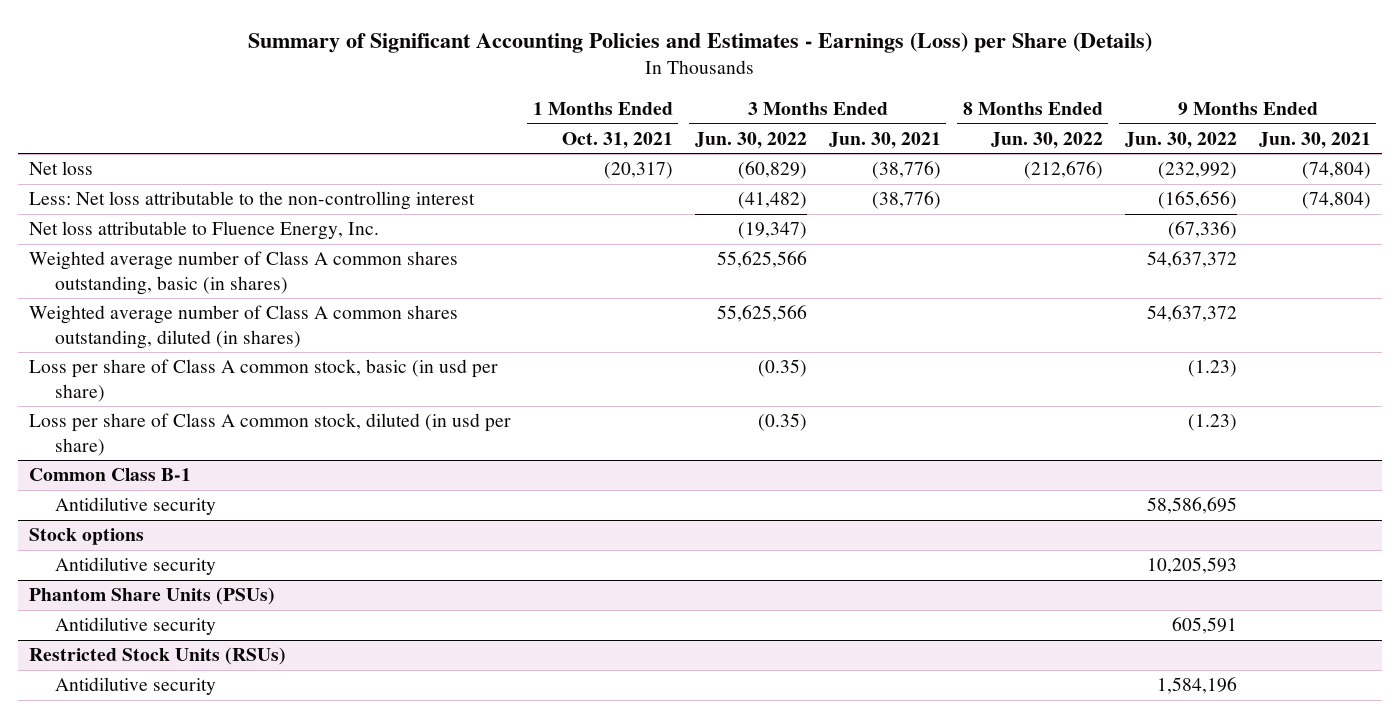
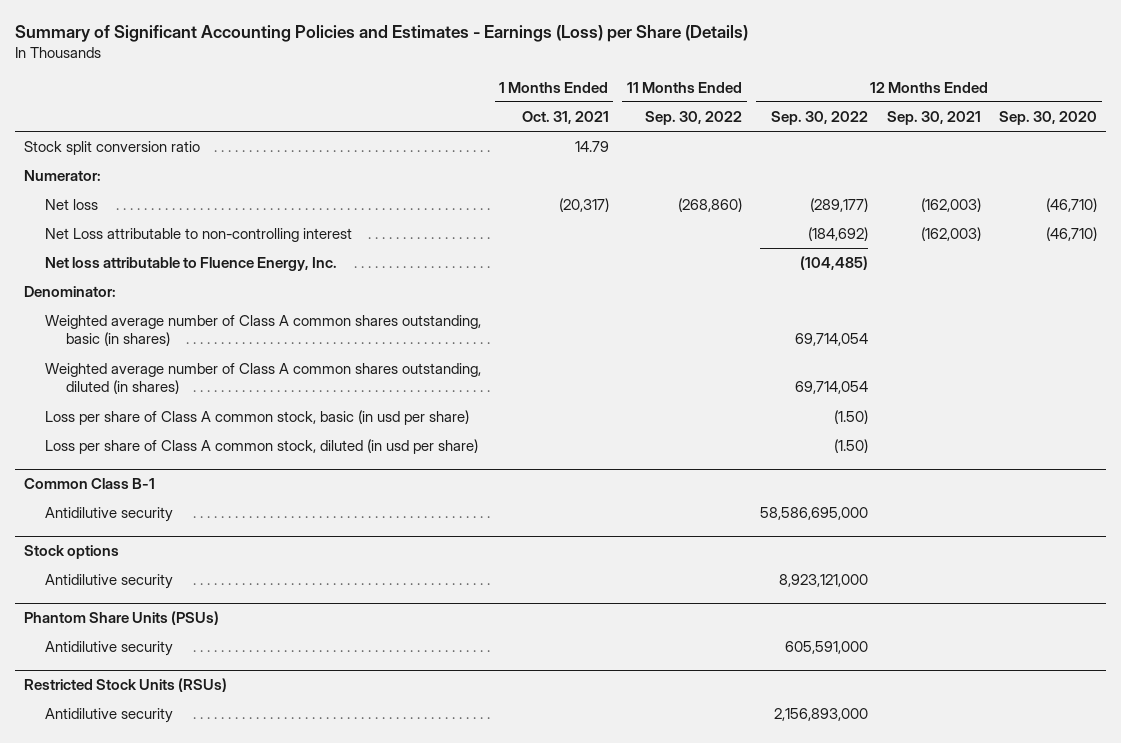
- | 1 Months Ended Oct. 31, 2021 | 3 Months Ended Jun. 30, 2022 | 3 Months Ended Jun. 30, 2021 | 8 Months Ended Jun. 30, 2022 | 9 Months Ended Jun. 30, 2022 | 9 Months Ended Jun. 30, 2021
+ | 1 Months Ended Oct. 31, 2021 | 11 Months Ended Sep. 30, 2022 | 12 Months Ended Sep. 30, 2022 | 12 Months Ended Sep. 30, 2021 | 12 Months Ended Sep. 30, 2020
+ Stock split conversion ratio | 14.79 | | | |
+ Numerator:
- Less: Net loss attributable to the non-controlling interest | | (41,482) | (38,776) | | (165,656) | (74,804)
+ Net Loss attributable to non-controlling interest | | | (184,692) | (162,003) | (46,710)
+ Denominator:

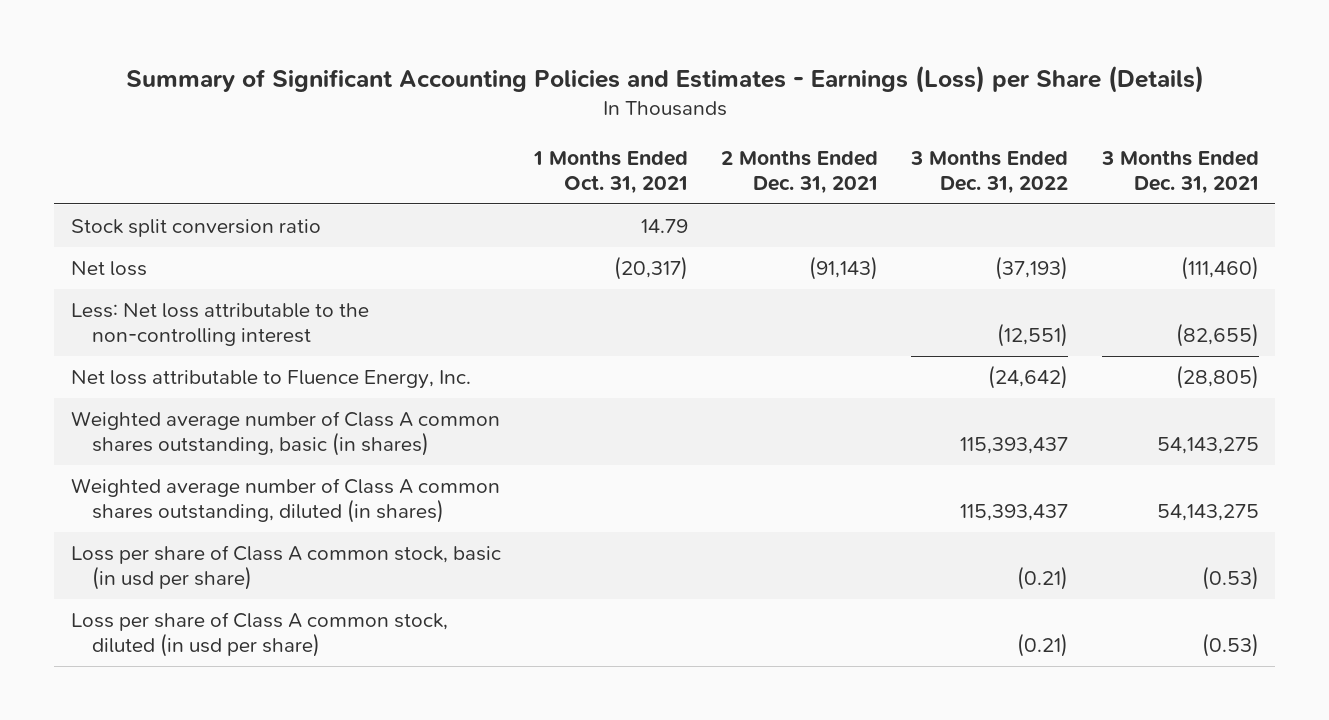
- | 1 Months Ended Oct. 31, 2021 | 11 Months Ended Sep. 30, 2022 | 12 Months Ended Sep. 30, 2022 | 12 Months Ended Sep. 30, 2021 | 12 Months Ended Sep. 30, 2020
+ | 1 Months Ended Oct. 31, 2021 | 2 Months Ended Dec. 31, 2021 | 3 Months Ended Dec. 31, 2022 | 3 Months Ended Dec. 31, 2021
- Numerator:
- Net Loss attributable to non-controlling interest | | | (184,692) | (162,003) | (46,710)
+ Less: Net loss attributable to the non-controlling interest | | | (12,551) | (82,655)
- Denominator:
- Common Class B-1
- Antidilutive security | | | 58,586,695,000 | |
- Stock options
- Antidilutive security | | | 8,923,121,000 | |
- Phantom Share Units (PSUs)
- Antidilutive security | | | 605,591,000 | |
- Restricted Stock Units (RSUs)
- Antidilutive security | | | 2,156,893,000 | |

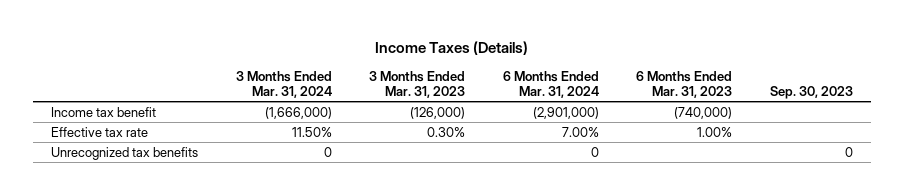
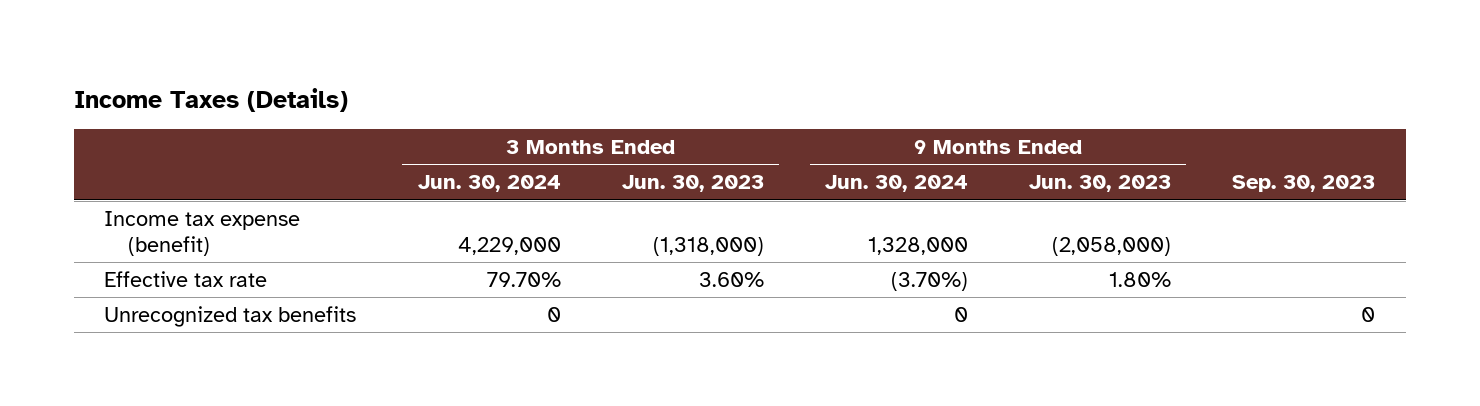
- | 3 Months Ended Mar. 31, 2024 | 3 Months Ended Mar. 31, 2023 | 6 Months Ended Mar. 31, 2024 | 6 Months Ended Mar. 31, 2023 | Sep. 30, 2023
+ | 3 Months Ended Jun. 30, 2024 | 3 Months Ended Jun. 30, 2023 | 9 Months Ended Jun. 30, 2024 | 9 Months Ended Jun. 30, 2023 | Sep. 30, 2023
- Income tax benefit | (1,666,000) | (126,000) | (2,901,000) | (740,000) |
+ Income tax expense (benefit) | 4,229,000 | (1,318,000) | 1,328,000 | (2,058,000) |

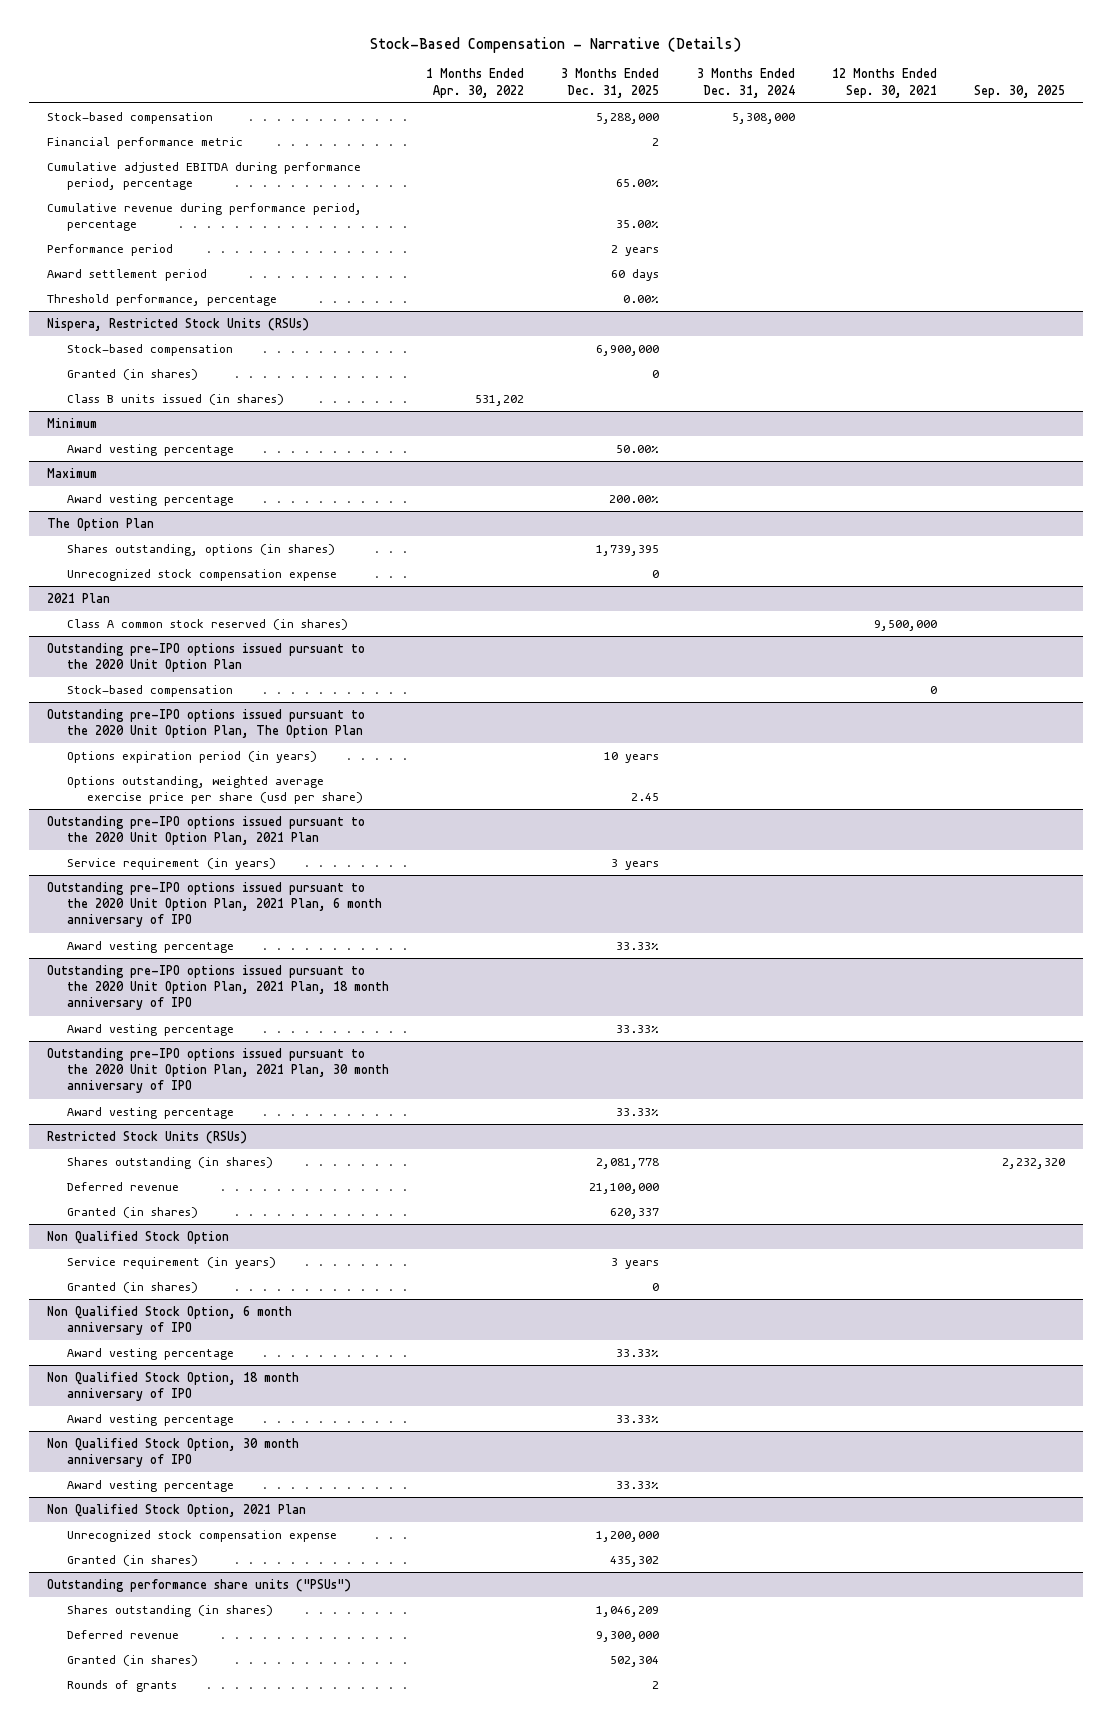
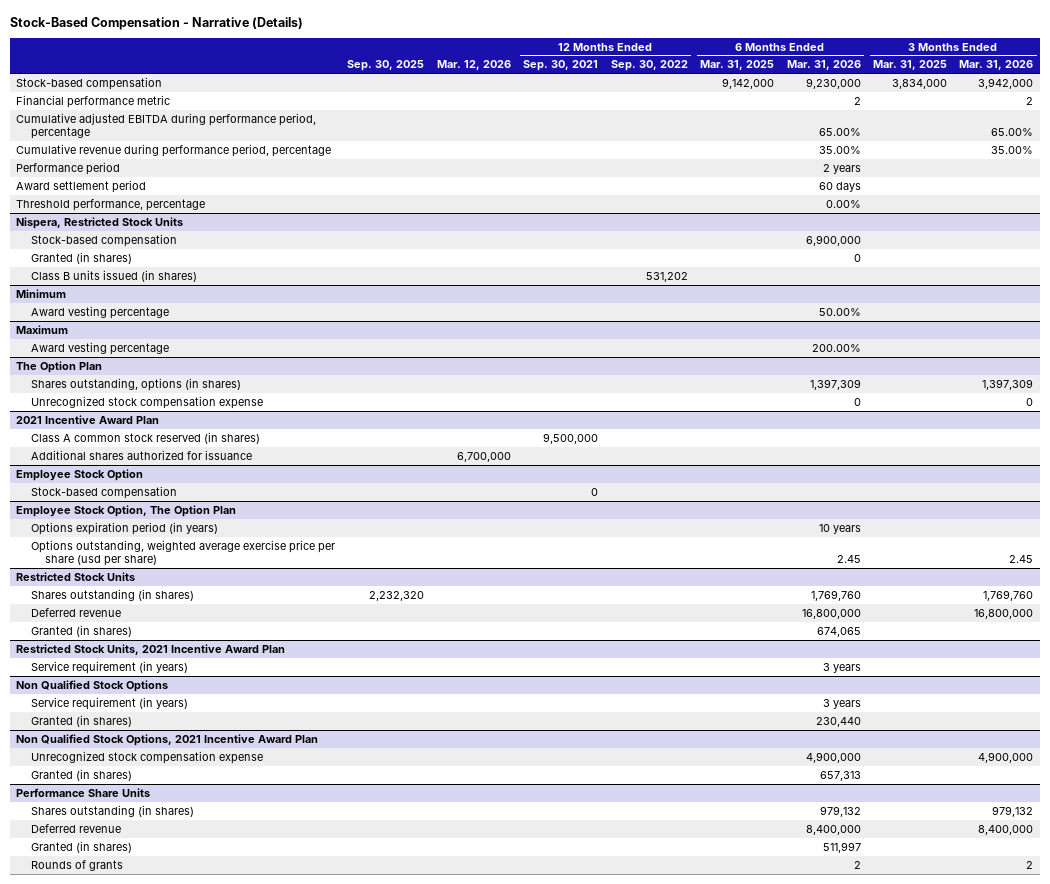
- | 1 Months Ended Apr. 30, 2022 | 3 Months Ended Dec. 31, 2025 | 3 Months Ended Dec. 31, 2024 | 12 Months Ended Sep. 30, 2021 | Sep. 30, 2025
+ | Sep. 30, 2025 | Mar. 12, 2026 | 12 Months Ended Sep. 30, 2021 | 12 Months Ended Sep. 30, 2022 | 6 Months Ended Mar. 31, 2025 | 6 Months Ended Mar. 31, 2026 | 3 Months Ended Mar. 31, 2025 | 3 Months Ended Mar. 31, 2026
- Nispera, Restricted Stock Units (RSUs)
+ Nispera, Restricted Stock Units
- 2021 Plan
+ 2021 Incentive Award Plan
- Outstanding pre-IPO options issued pursuant to the 2020 Unit Option Plan
+ Additional shares authorized for issuance | | 6,700,000 | | | | | |
+ Employee Stock Option
- Outstanding pre-IPO options issued pursuant to the 2020 Unit Option Plan, The Option Plan
- Options expiration period (in years) | | 10 years | | |
- Options outstanding, weighted average exercise price per share (usd per share) | | 2.45 | | |
- Outstanding pre-IPO options issued pursuant to the 2020 Unit Option Plan, 2021 Plan
- Service requirement (in years) | | 3 years | | |
- Outstanding pre-IPO options issued pursuant to the 2020 Unit Option Plan, 2021 Plan, 6 month anniversary of IPO
- Award vesting percentage | | 33.33% | | |
- Outstanding pre-IPO options issued pursuant to the 2020 Unit Option Plan, 2021 Plan, 18 month anniversary of IPO
- Award vesting percentage | | 33.33% | | |
- Outstanding pre-IPO options issued pursuant to the 2020 Unit Option Plan, 2021 Plan, 30 month anniversary of IPO
- Award vesting percentage | | 33.33% | | |
- Restricted Stock Units (RSUs)
+ Employee Stock Option, The Option Plan
+ Options expiration period (in years) | | | | | | 10 years | |
+ Options outstanding, weighted average exercise price per share (usd per share) | | | | | | 2.45 | | 2.45
+ Restricted Stock Units
- Non Qualified Stock Option
+ Restricted Stock Units, 2021 Incentive Award Plan
+ Service requirement (in years) | | | | | | 3 years | |
+ Non Qualified Stock Options
- Non Qualified Stock Option, 6 month anniversary of IPO
- Award vesting percentage | | 33.33% | | |
- Non Qualified Stock Option, 18 month anniversary of IPO
- Award vesting percentage | | 33.33% | | |
- Non Qualified Stock Option, 30 month anniversary of IPO
- Award vesting percentage | | 33.33% | | |
- Non Qualified Stock Option, 2021 Plan
+ Non Qualified Stock Options, 2021 Incentive Award Plan
- Outstanding performance share units ("PSUs")
+ Performance Share Units

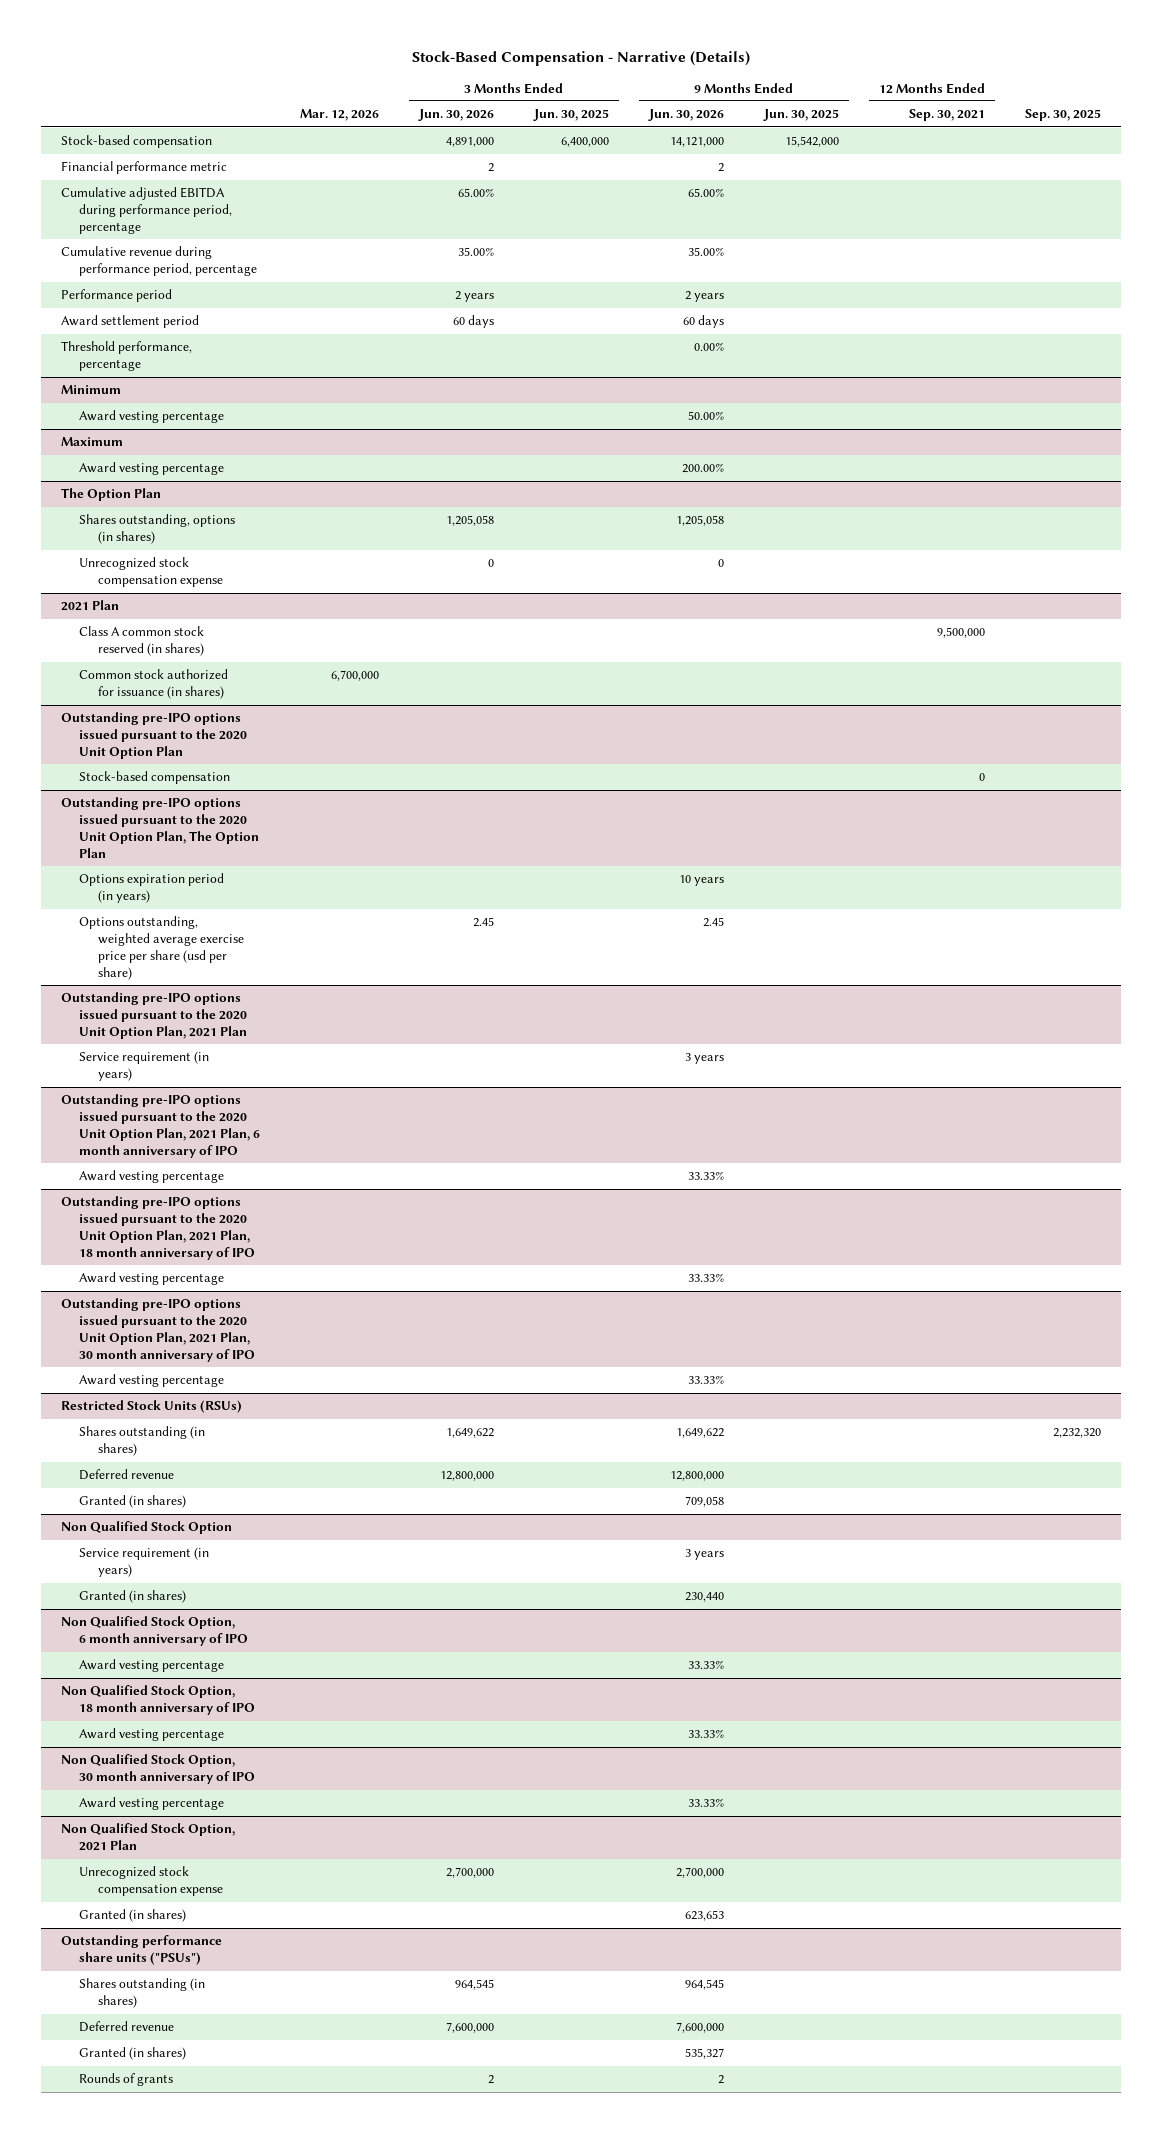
- | Sep. 30, 2025 | Mar. 12, 2026 | 12 Months Ended Sep. 30, 2021 | 12 Months Ended Sep. 30, 2022 | 6 Months Ended Mar. 31, 2025 | 6 Months Ended Mar. 31, 2026 | 3 Months Ended Mar. 31, 2025 | 3 Months Ended Mar. 31, 2026
+ | Mar. 12, 2026 | 3 Months Ended Jun. 30, 2026 | 3 Months Ended Jun. 30, 2025 | 9 Months Ended Jun. 30, 2026 | 9 Months Ended Jun. 30, 2025 | 12 Months Ended Sep. 30, 2021 | Sep. 30, 2025
- Nispera, Restricted Stock Units
- Stock-based compensation | | | | | | 6,900,000 | |
- Granted (in shares) | | | | | | 0 | |
- Class B units issued (in shares) | | | | 531,202 | | | |
- 2021 Incentive Award Plan
+ 2021 Plan
- Additional shares authorized for issuance | | 6,700,000 | | | | | |
- Employee Stock Option
+ Common stock authorized for issuance (in shares) | 6,700,000 | | | | | |
+ Outstanding pre-IPO options issued pursuant to the 2020 Unit Option Plan
- Employee Stock Option, The Option Plan
- Options expiration period (in years) | | | | | | 10 years | |
- Options outstanding, weighted average exercise price per share (usd per share) | | | | | | 2.45 | | 2.45
- Restricted Stock Units
+ Outstanding pre-IPO options issued pursuant to the 2020 Unit Option Plan, The Option Plan
+ Options expiration period (in years) | | | | 10 years | | |
+ Options outstanding, weighted average exercise price per share (usd per share) | | 2.45 | | 2.45 | | |
+ Outstanding pre-IPO options issued pursuant to the 2020 Unit Option Plan, 2021 Plan
+ Service requirement (in years) | | | | 3 years | | |
+ Outstanding pre-IPO options issued pursuant to the 2020 Unit Option Plan, 2021 Plan, 6 month anniversary of IPO
+ Award vesting percentage | | | | 33.33% | | |
+ Outstanding pre-IPO options issued pursuant to the 2020 Unit Option Plan, 2021 Plan, 18 month anniversary of IPO
+ Award vesting percentage | | | | 33.33% | | |
+ Outstanding pre-IPO options issued pursuant to the 2020 Unit Option Plan, 2021 Plan, 30 month anniversary of IPO
+ Award vesting percentage | | | | 33.33% | | |
+ Restricted Stock Units (RSUs)
- Restricted Stock Units, 2021 Incentive Award Plan
- Service requirement (in years) | | | | | | 3 years | |
- Non Qualified Stock Options
+ Non Qualified Stock Option
- Non Qualified Stock Options, 2021 Incentive Award Plan
+ Non Qualified Stock Option, 6 month anniversary of IPO
+ Award vesting percentage | | | | 33.33% | | |
+ Non Qualified Stock Option, 18 month anniversary of IPO
+ Award vesting percentage | | | | 33.33% | | |
+ Non Qualified Stock Option, 30 month anniversary of IPO
+ Award vesting percentage | | | | 33.33% | | |
+ Non Qualified Stock Option, 2021 Plan
- Performance Share Units
+ Outstanding performance share units ("PSUs")

